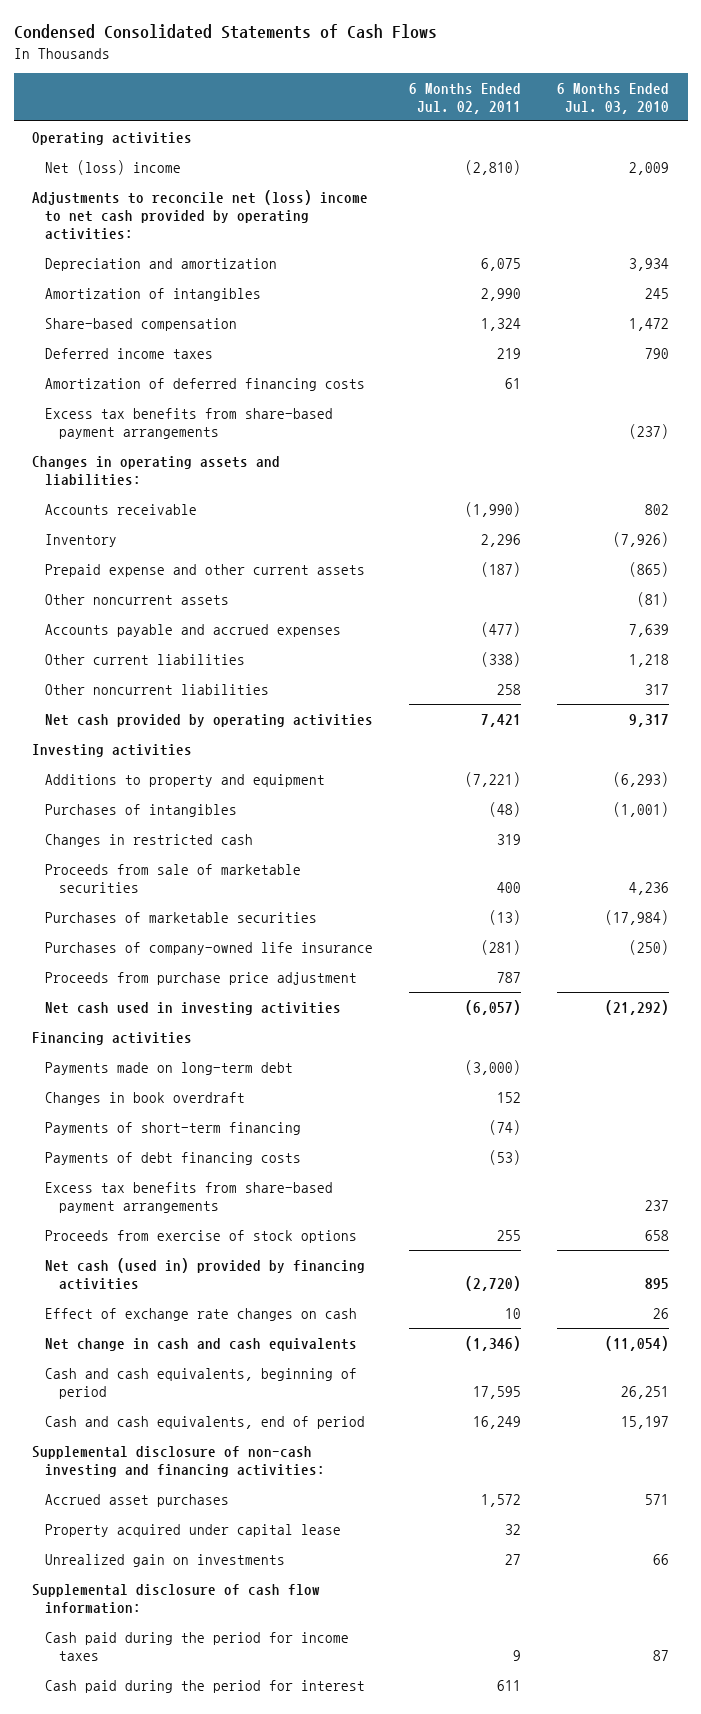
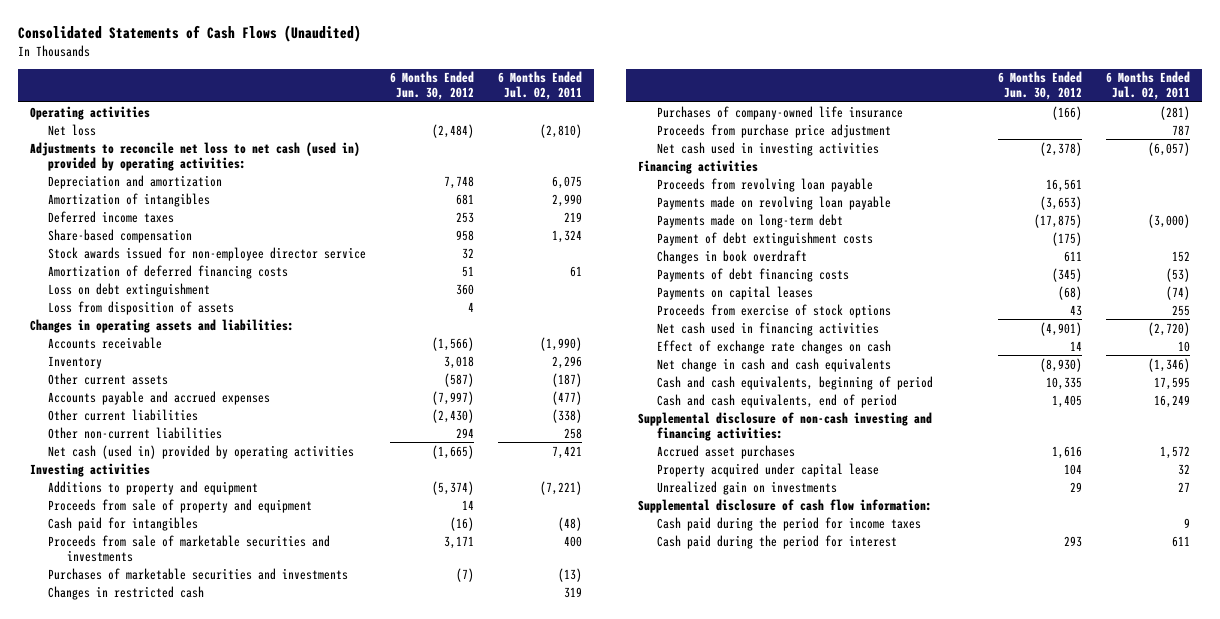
- Condensed Consolidated Statements of Cash Flows
+ Consolidated Statements of Cash Flows (Unaudited)
- | 6 Months Ended Jul. 02, 2011 | 6 Months Ended Jul. 03, 2010
+ | 6 Months Ended Jun. 30, 2012 | 6 Months Ended Jul. 02, 2011
- Net (loss) income | (2,810) | 2,009
- Adjustments to reconcile net (loss) income to net cash provided by operating activities:
+ Net loss | (2,484) | (2,810)
+ Adjustments to reconcile net loss to net cash (used in) provided by operating activities:
moved down: Share-based compensation | 958 | 1,324
+ Stock awards issued for non-employee director service | 32 |
- Excess tax benefits from share-based payment arrangements | | (237)
+ Loss on debt extinguishment | 360 |
+ Loss from disposition of assets | 4 |
- Prepaid expense and other current assets | (187) | (865)
- Other noncurrent assets | | (81)
+ Other current assets | (587) | (187)
- Other noncurrent liabilities | 258 | 317
- Net cash provided by operating activities | 7,421 | 9,317
+ Other non-current liabilities | 294 | 258
+ Net cash (used in) provided by operating activities | (1,665) | 7,421
- Purchases of intangibles | (48) | (1,001)
+ Proceeds from sale of property and equipment | 14 |
+ Cash paid for intangibles | (16) | (48)
+ Proceeds from sale of marketable securities and investments | 3,171 | 400
+ Purchases of marketable securities and investments | (7) | (13)
- Proceeds from sale of marketable securities | 400 | 4,236
- Purchases of marketable securities | (13) | (17,984)
+ Proceeds from revolving loan payable | 16,561 |
+ Payments made on revolving loan payable | (3,653) |
+ Payment of debt extinguishment costs | (175) |
- Payments of short-term financing | (74) |
- Excess tax benefits from share-based payment arrangements | | 237
+ Payments on capital leases | (68) | (74)
- Net cash (used in) provided by financing activities | (2,720) | 895
+ Net cash used in financing activities | (4,901) | (2,720)

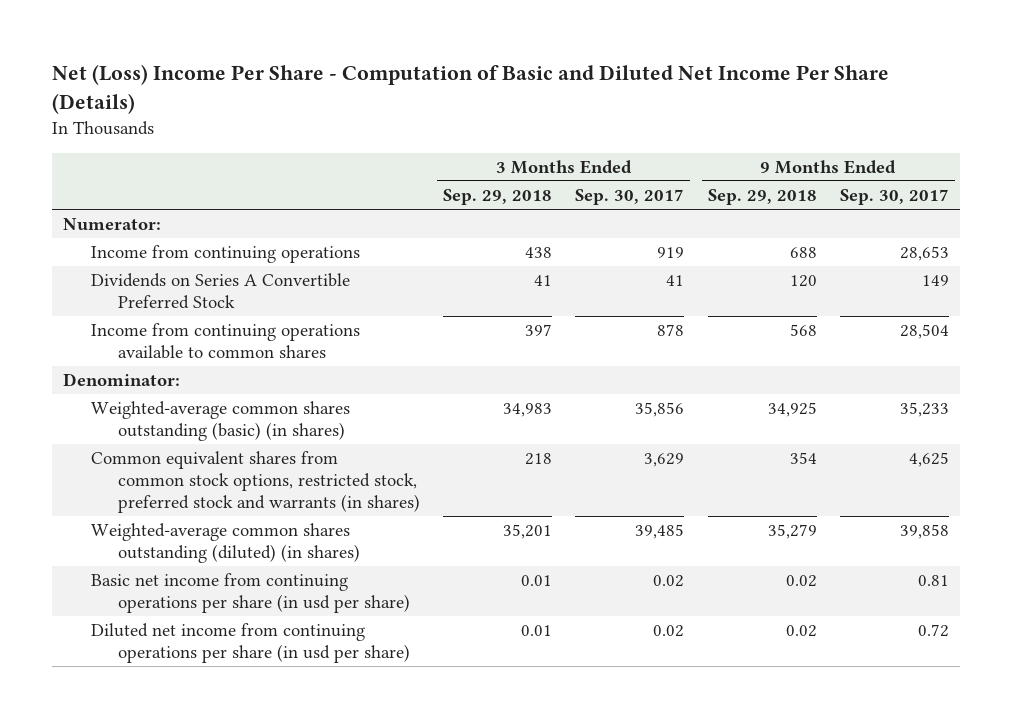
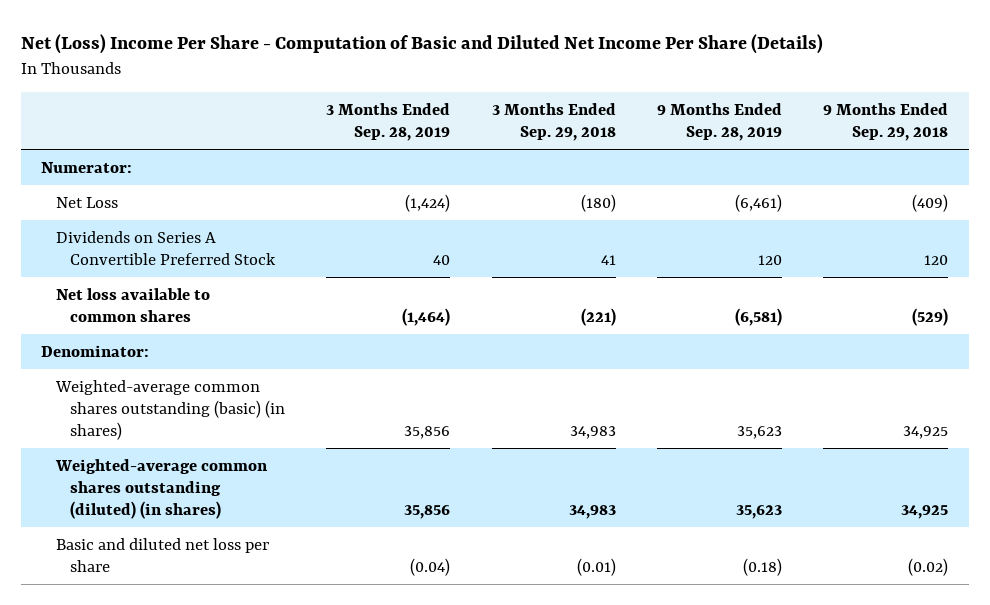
- | 3 Months Ended Sep. 29, 2018 | 3 Months Ended Sep. 30, 2017 | 9 Months Ended Sep. 29, 2018 | 9 Months Ended Sep. 30, 2017
+ | 3 Months Ended Sep. 28, 2019 | 3 Months Ended Sep. 29, 2018 | 9 Months Ended Sep. 28, 2019 | 9 Months Ended Sep. 29, 2018
- Income from continuing operations | 438 | 919 | 688 | 28,653
+ Net Loss | (1,424) | (180) | (6,461) | (409)
- Income from continuing operations available to common shares | 397 | 878 | 568 | 28,504
+ Net loss available to common shares | (1,464) | (221) | (6,581) | (529)
- Common equivalent shares from common stock options, restricted stock, preferred stock and warrants (in shares) | 218 | 3,629 | 354 | 4,625
- Weighted-average common shares outstanding (diluted) (in shares) | 35,201 | 39,485 | 35,279 | 39,858
- Basic net income from continuing operations per share (in usd per share) | 0.01 | 0.02 | 0.02 | 0.81
- Diluted net income from continuing operations per share (in usd per share) | 0.01 | 0.02 | 0.02 | 0.72
+ Weighted-average common shares outstanding (diluted) (in shares) | 35,856 | 34,983 | 35,623 | 34,925
+ Basic and diluted net loss per share | (0.04) | (0.01) | (0.18) | (0.02)

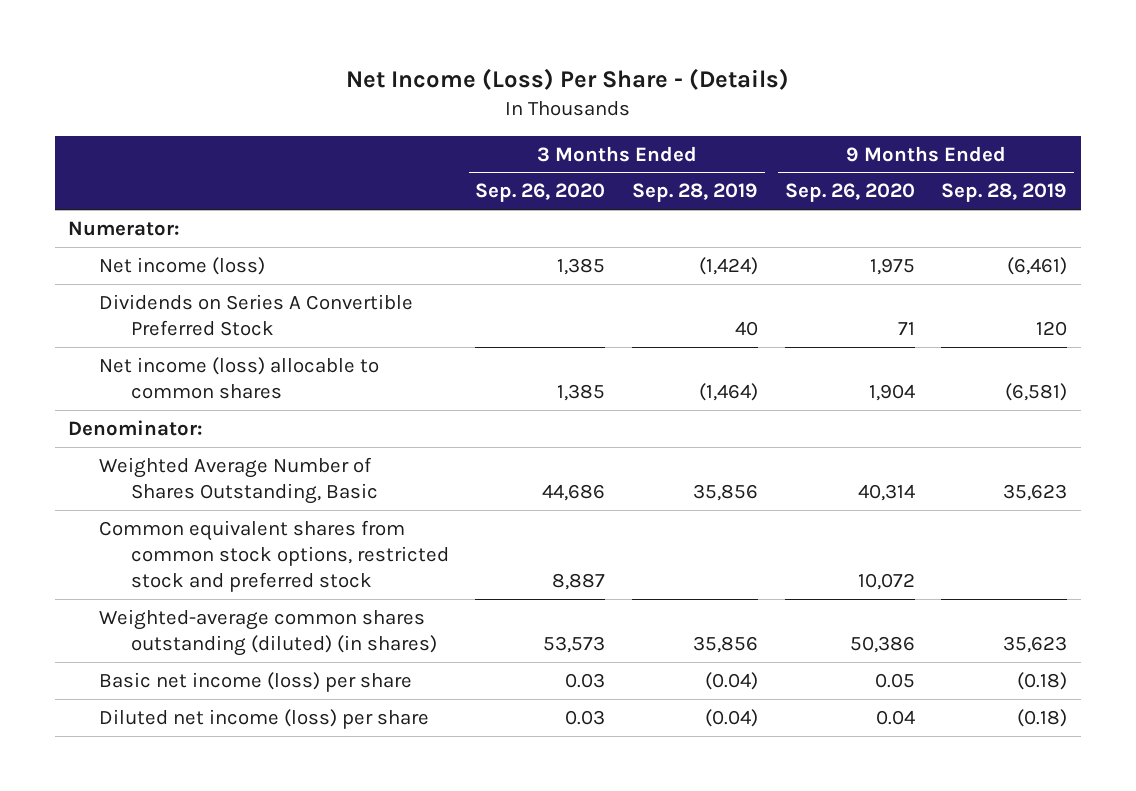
- Net (Loss) Income Per Share - Computation of Basic and Diluted Net Income Per Share (Details)
+ Net Income (Loss) Per Share - (Details)
- | 3 Months Ended Sep. 28, 2019 | 3 Months Ended Sep. 29, 2018 | 9 Months Ended Sep. 28, 2019 | 9 Months Ended Sep. 29, 2018
+ | 3 Months Ended Sep. 26, 2020 | 3 Months Ended Sep. 28, 2019 | 9 Months Ended Sep. 26, 2020 | 9 Months Ended Sep. 28, 2019
- Net Loss | (1,424) | (180) | (6,461) | (409)
+ Net income (loss) | 1,385 | (1,424) | 1,975 | (6,461)
- Net loss available to common shares | (1,464) | (221) | (6,581) | (529)
+ Net income (loss) allocable to common shares | 1,385 | (1,464) | 1,904 | (6,581)
- Weighted-average common shares outstanding (basic) (in shares) | 35,856 | 34,983 | 35,623 | 34,925
+ Weighted Average Number of Shares Outstanding, Basic | 44,686 | 35,856 | 40,314 | 35,623
+ Common equivalent shares from common stock options, restricted stock and preferred stock | 8,887 | | 10,072 |
- Basic and diluted net loss per share | (0.04) | (0.01) | (0.18) | (0.02)
+ Basic net income (loss) per share | 0.03 | (0.04) | 0.05 | (0.18)
+ Diluted net income (loss) per share | 0.03 | (0.04) | 0.04 | (0.18)

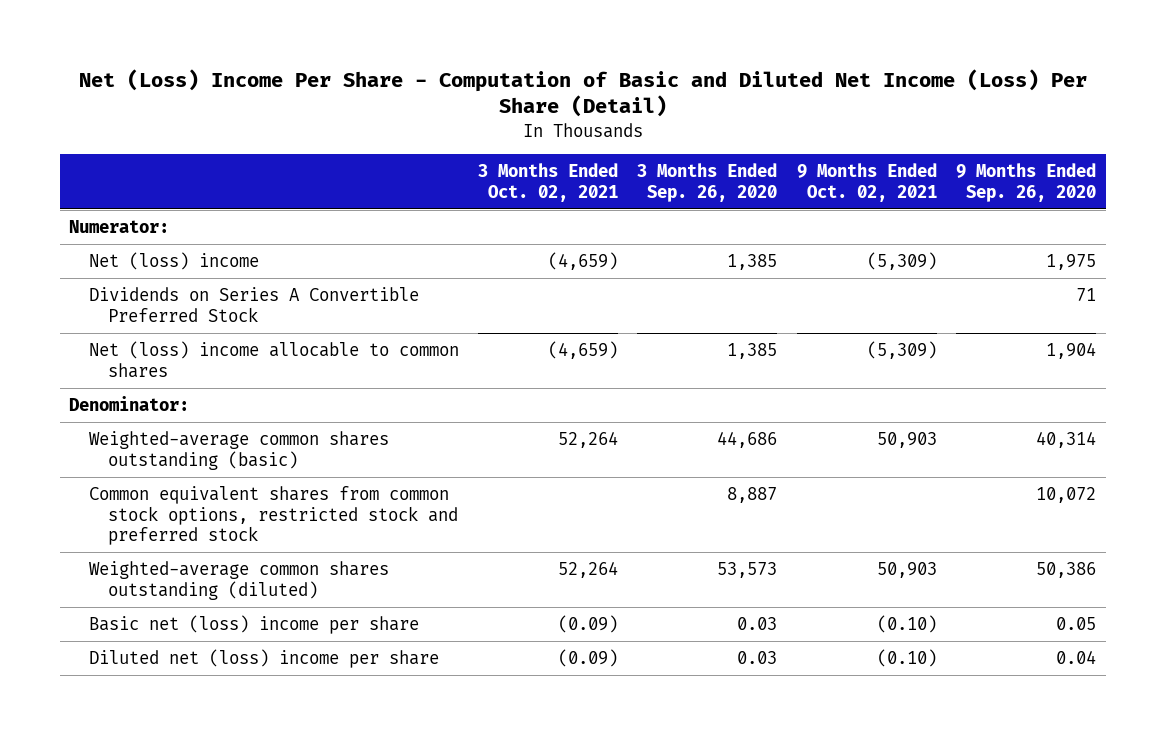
- Net Income (Loss) Per Share - (Details)
+ Net (Loss) Income Per Share - Computation of Basic and Diluted Net Income (Loss) Per Share (Detail)
- | 3 Months Ended Sep. 26, 2020 | 3 Months Ended Sep. 28, 2019 | 9 Months Ended Sep. 26, 2020 | 9 Months Ended Sep. 28, 2019
+ | 3 Months Ended Oct. 02, 2021 | 3 Months Ended Sep. 26, 2020 | 9 Months Ended Oct. 02, 2021 | 9 Months Ended Sep. 26, 2020
- Net income (loss) | 1,385 | (1,424) | 1,975 | (6,461)
+ Net (loss) income | (4,659) | 1,385 | (5,309) | 1,975
- Net income (loss) allocable to common shares | 1,385 | (1,464) | 1,904 | (6,581)
+ Net (loss) income allocable to common shares | (4,659) | 1,385 | (5,309) | 1,904
- Weighted Average Number of Shares Outstanding, Basic | 44,686 | 35,856 | 40,314 | 35,623
+ Weighted-average common shares outstanding (basic) | 52,264 | 44,686 | 50,903 | 40,314
- Weighted-average common shares outstanding (diluted) (in shares) | 53,573 | 35,856 | 50,386 | 35,623
- Basic net income (loss) per share | 0.03 | (0.04) | 0.05 | (0.18)
- Diluted net income (loss) per share | 0.03 | (0.04) | 0.04 | (0.18)
+ Weighted-average common shares outstanding (diluted) | 52,264 | 53,573 | 50,903 | 50,386
+ Basic net (loss) income per share | (0.09) | 0.03 | (0.10) | 0.05
+ Diluted net (loss) income per share | (0.09) | 0.03 | (0.10) | 0.04

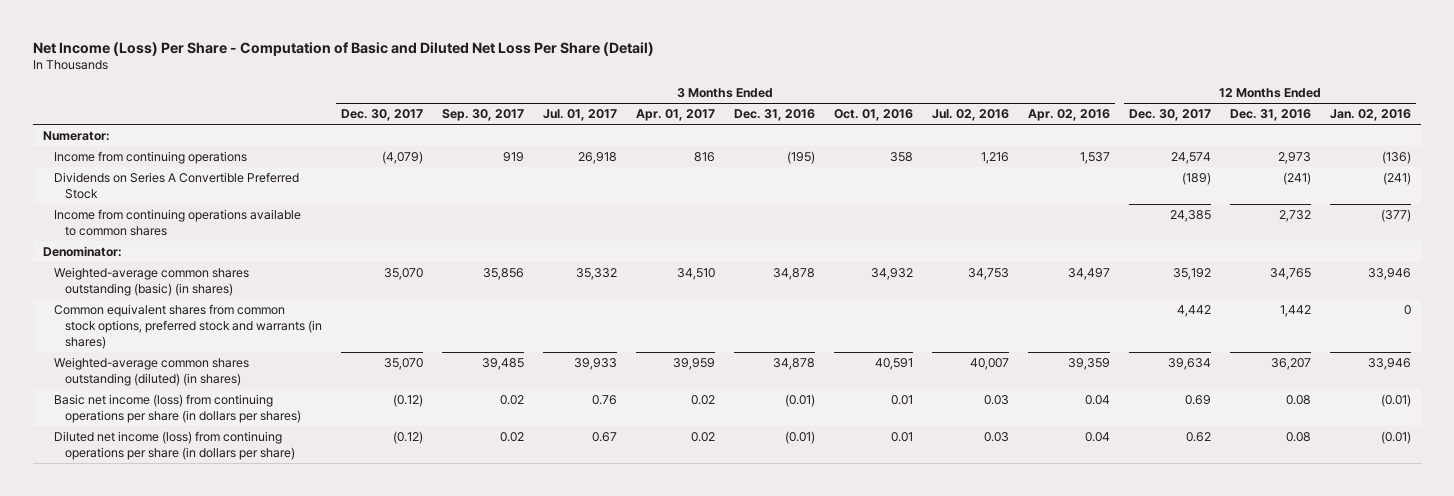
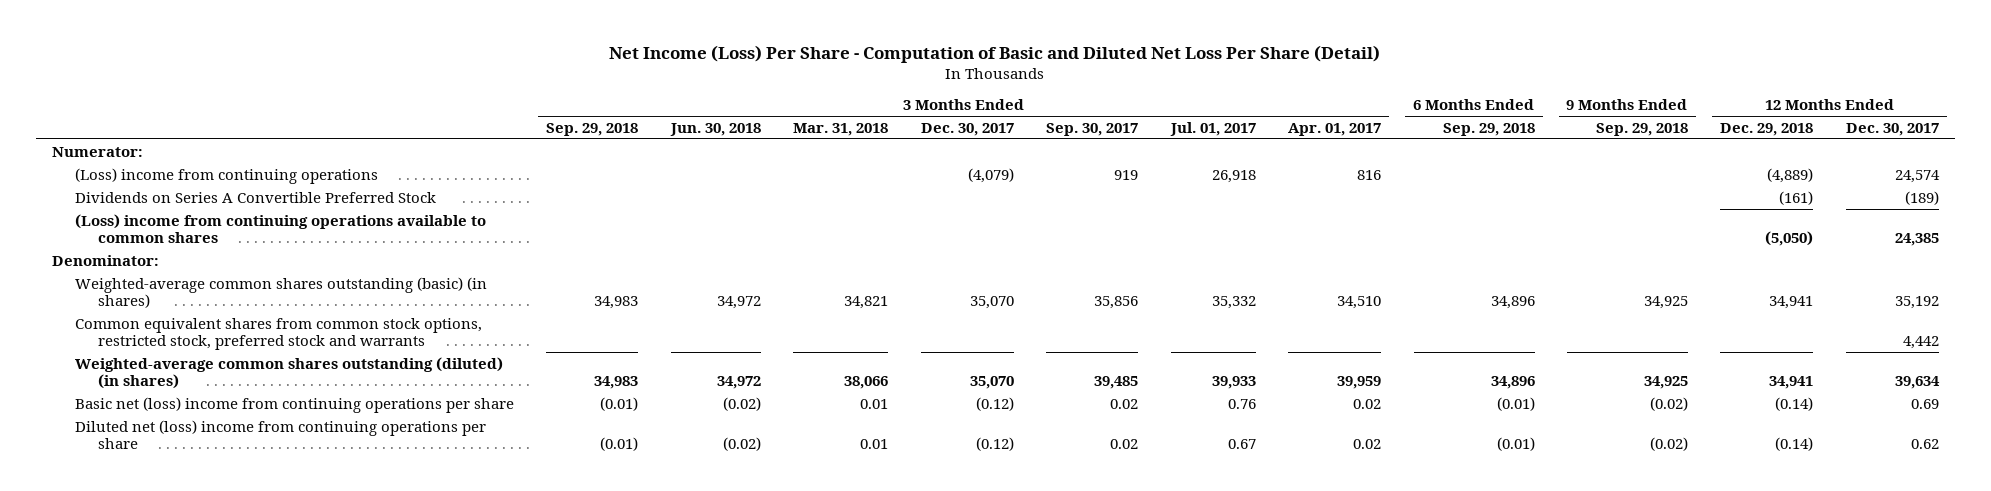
- | 3 Months Ended Dec. 30, 2017 | 3 Months Ended Sep. 30, 2017 | 3 Months Ended Jul. 01, 2017 | 3 Months Ended Apr. 01, 2017 | 3 Months Ended Dec. 31, 2016 | 3 Months Ended Oct. 01, 2016 | 3 Months Ended Jul. 02, 2016 | 3 Months Ended Apr. 02, 2016 | 12 Months Ended Dec. 30, 2017 | 12 Months Ended Dec. 31, 2016 | 12 Months Ended Jan. 02, 2016
+ | 3 Months Ended Sep. 29, 2018 | 3 Months Ended Jun. 30, 2018 | 3 Months Ended Mar. 31, 2018 | 3 Months Ended Dec. 30, 2017 | 3 Months Ended Sep. 30, 2017 | 3 Months Ended Jul. 01, 2017 | 3 Months Ended Apr. 01, 2017 | 6 Months Ended Sep. 29, 2018 | 9 Months Ended Sep. 29, 2018 | 12 Months Ended Dec. 29, 2018 | 12 Months Ended Dec. 30, 2017
- Income from continuing operations | (4,079) | 919 | 26,918 | 816 | (195) | 358 | 1,216 | 1,537 | 24,574 | 2,973 | (136)
+ (Loss) income from continuing operations | | | | (4,079) | 919 | 26,918 | 816 | | | (4,889) | 24,574
- Income from continuing operations available to common shares | | | | | | | | | 24,385 | 2,732 | (377)
+ (Loss) income from continuing operations available to common shares | | | | | | | | | | (5,050) | 24,385
- Common equivalent shares from common stock options, preferred stock and warrants (in shares) | | | | | | | | | 4,442 | 1,442 | 0
+ Common equivalent shares from common stock options, restricted stock, preferred stock and warrants | | | | | | | | | | | 4,442
- Basic net income (loss) from continuing operations per share (in dollars per shares) | (0.12) | 0.02 | 0.76 | 0.02 | (0.01) | 0.01 | 0.03 | 0.04 | 0.69 | 0.08 | (0.01)
- Diluted net income (loss) from continuing operations per share (in dollars per share) | (0.12) | 0.02 | 0.67 | 0.02 | (0.01) | 0.01 | 0.03 | 0.04 | 0.62 | 0.08 | (0.01)
+ Basic net (loss) income from continuing operations per share | (0.01) | (0.02) | 0.01 | (0.12) | 0.02 | 0.76 | 0.02 | (0.01) | (0.02) | (0.14) | 0.69
+ Diluted net (loss) income from continuing operations per share | (0.01) | (0.02) | 0.01 | (0.12) | 0.02 | 0.67 | 0.02 | (0.01) | (0.02) | (0.14) | 0.62

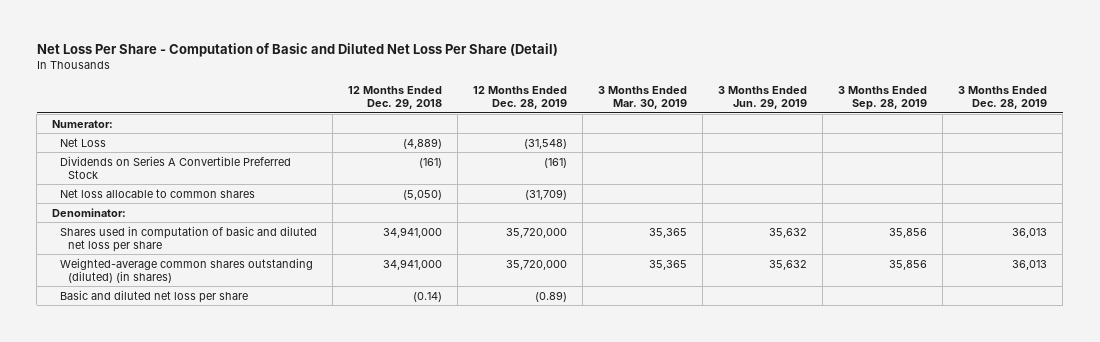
- Net Income (Loss) Per Share - Computation of Basic and Diluted Net Loss Per Share (Detail)
+ Net Loss Per Share - Computation of Basic and Diluted Net Loss Per Share (Detail)
- | 3 Months Ended Sep. 29, 2018 | 3 Months Ended Jun. 30, 2018 | 3 Months Ended Mar. 31, 2018 | 3 Months Ended Dec. 30, 2017 | 3 Months Ended Sep. 30, 2017 | 3 Months Ended Jul. 01, 2017 | 3 Months Ended Apr. 01, 2017 | 6 Months Ended Sep. 29, 2018 | 9 Months Ended Sep. 29, 2018 | 12 Months Ended Dec. 29, 2018 | 12 Months Ended Dec. 30, 2017
+ | 12 Months Ended Dec. 29, 2018 | 12 Months Ended Dec. 28, 2019 | 3 Months Ended Mar. 30, 2019 | 3 Months Ended Jun. 29, 2019 | 3 Months Ended Sep. 28, 2019 | 3 Months Ended Dec. 28, 2019
- (Loss) income from continuing operations | | | | (4,079) | 919 | 26,918 | 816 | | | (4,889) | 24,574
+ Net Loss | (4,889) | (31,548) | | | |
- (Loss) income from continuing operations available to common shares | | | | | | | | | | (5,050) | 24,385
+ Net loss allocable to common shares | (5,050) | (31,709) | | | |
- Weighted-average common shares outstanding (basic) (in shares) | 34,983 | 34,972 | 34,821 | 35,070 | 35,856 | 35,332 | 34,510 | 34,896 | 34,925 | 34,941 | 35,192
- Common equivalent shares from common stock options, restricted stock, preferred stock and warrants | | | | | | | | | | | 4,442
- Weighted-average common shares outstanding (diluted) (in shares) | 34,983 | 34,972 | 38,066 | 35,070 | 39,485 | 39,933 | 39,959 | 34,896 | 34,925 | 34,941 | 39,634
- Basic net (loss) income from continuing operations per share | (0.01) | (0.02) | 0.01 | (0.12) | 0.02 | 0.76 | 0.02 | (0.01) | (0.02) | (0.14) | 0.69
- Diluted net (loss) income from continuing operations per share | (0.01) | (0.02) | 0.01 | (0.12) | 0.02 | 0.67 | 0.02 | (0.01) | (0.02) | (0.14) | 0.62
+ Shares used in computation of basic and diluted net loss per share | 34,941,000 | 35,720,000 | 35,365 | 35,632 | 35,856 | 36,013
+ Weighted-average common shares outstanding (diluted) (in shares) | 34,941,000 | 35,720,000 | 35,365 | 35,632 | 35,856 | 36,013
+ Basic and diluted net loss per share | (0.14) | (0.89) | | | |

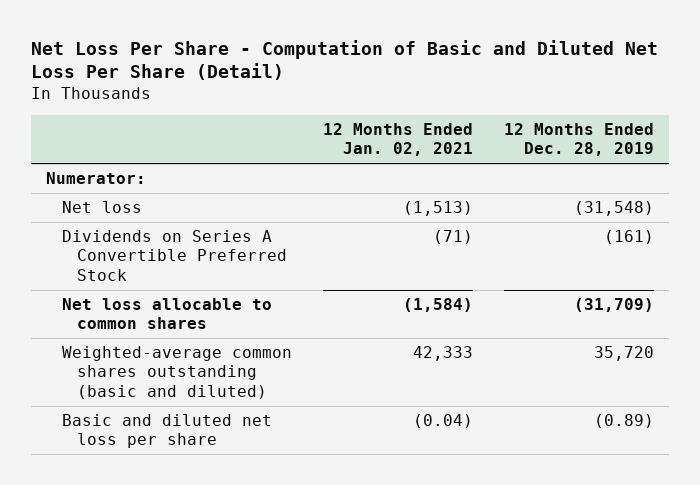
- | 12 Months Ended Dec. 29, 2018 | 12 Months Ended Dec. 28, 2019 | 3 Months Ended Mar. 30, 2019 | 3 Months Ended Jun. 29, 2019 | 3 Months Ended Sep. 28, 2019 | 3 Months Ended Dec. 28, 2019
+ | 12 Months Ended Jan. 02, 2021 | 12 Months Ended Dec. 28, 2019
- Net Loss | (4,889) | (31,548) | | | |
+ Net loss | (1,513) | (31,548)
- Denominator:
- Shares used in computation of basic and diluted net loss per share | 34,941,000 | 35,720,000 | 35,365 | 35,632 | 35,856 | 36,013
- Weighted-average common shares outstanding (diluted) (in shares) | 34,941,000 | 35,720,000 | 35,365 | 35,632 | 35,856 | 36,013
+ Weighted-average common shares outstanding (basic and diluted) | 42,333 | 35,720

